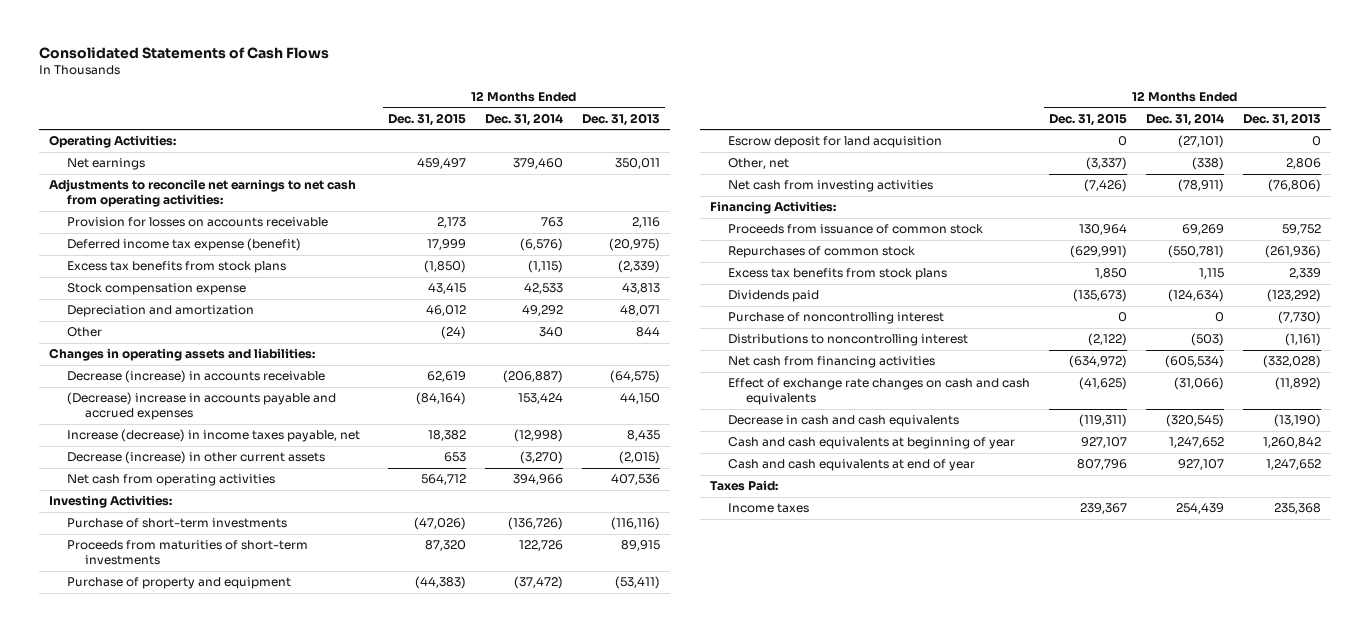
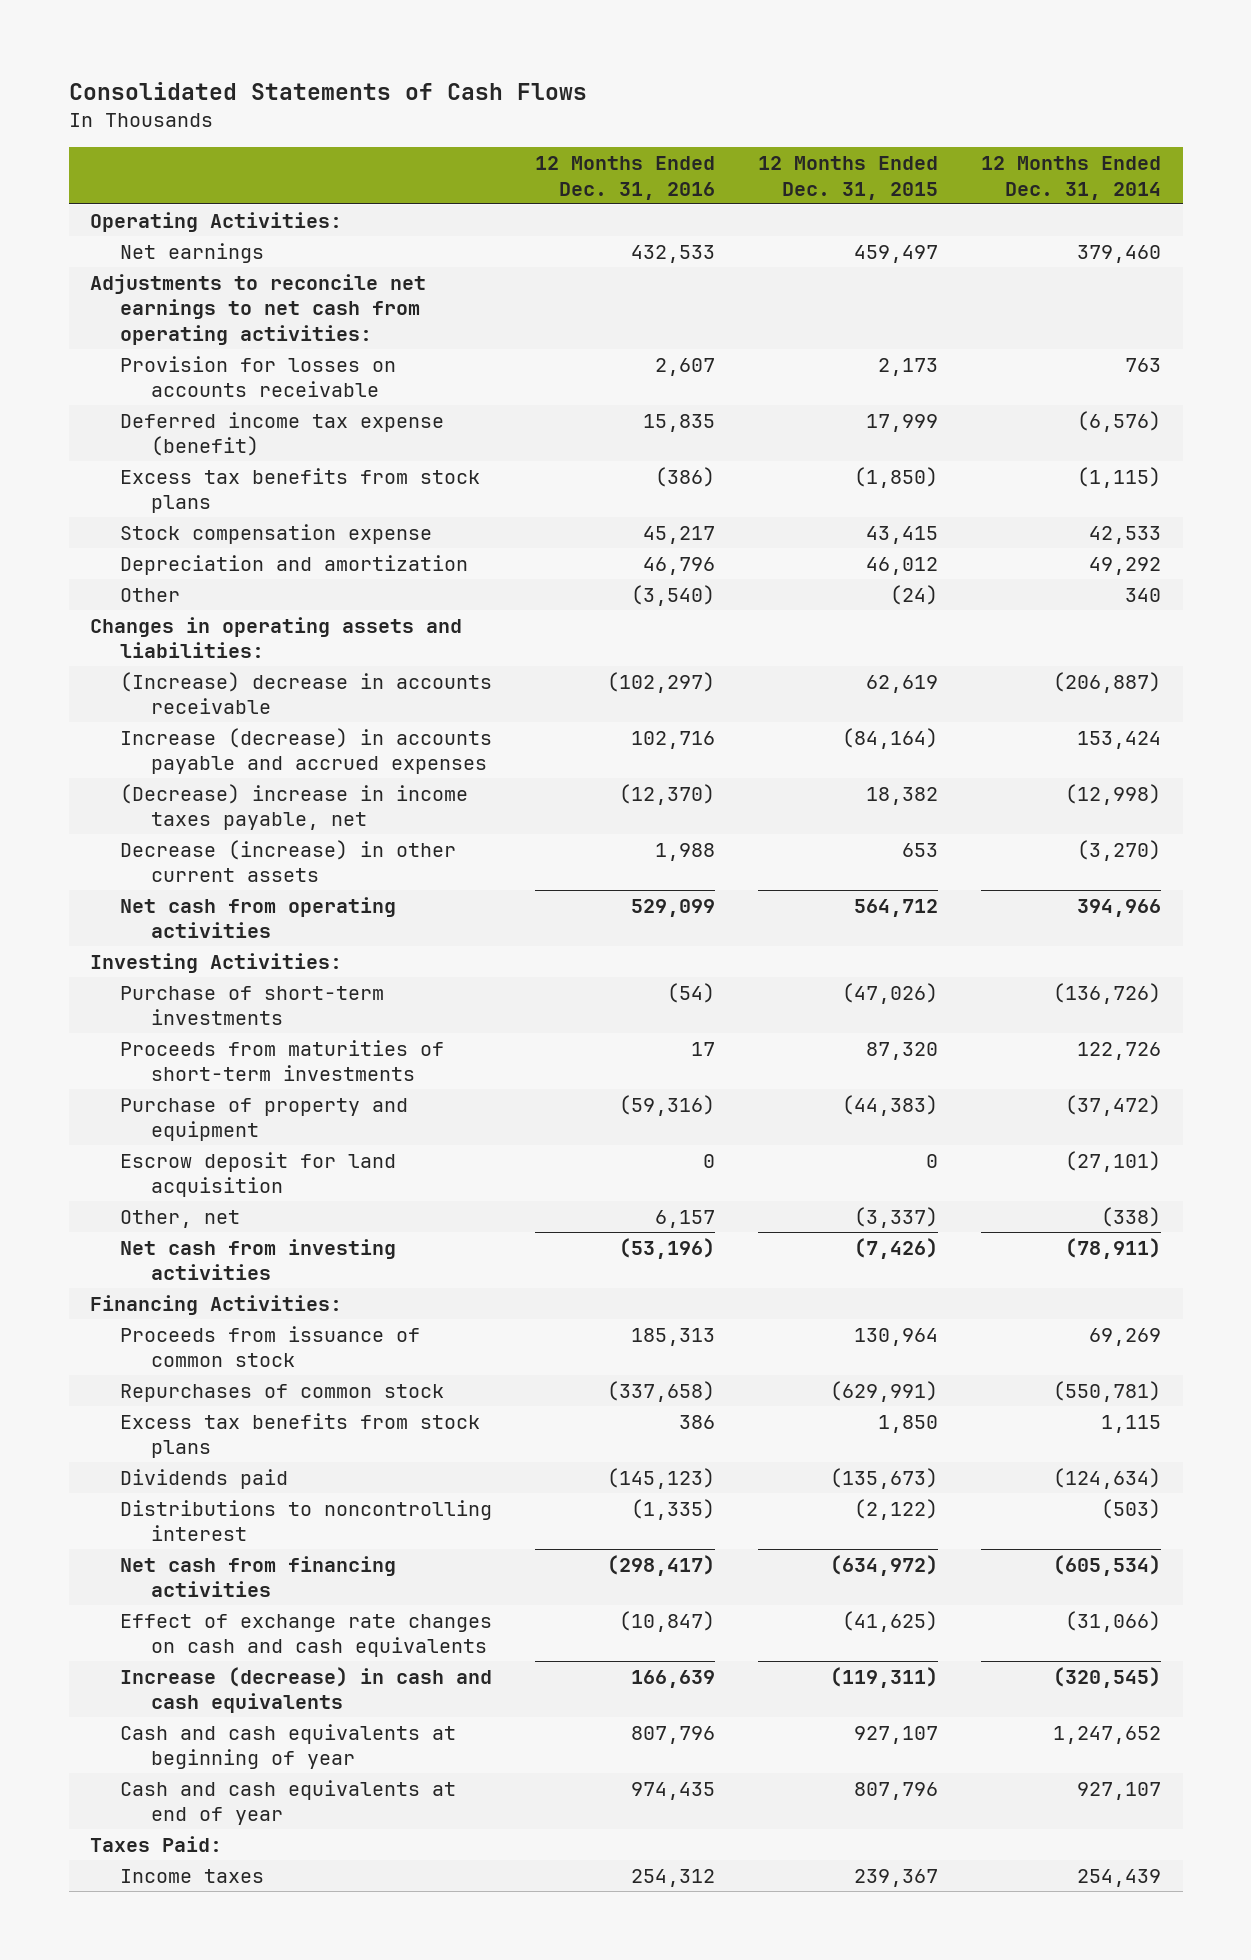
- | 12 Months Ended Dec. 31, 2015 | 12 Months Ended Dec. 31, 2014 | 12 Months Ended Dec. 31, 2013
+ | 12 Months Ended Dec. 31, 2016 | 12 Months Ended Dec. 31, 2015 | 12 Months Ended Dec. 31, 2014
- Decrease (increase) in accounts receivable | 62,619 | (206,887) | (64,575)
- (Decrease) increase in accounts payable and accrued expenses | (84,164) | 153,424 | 44,150
- Increase (decrease) in income taxes payable, net | 18,382 | (12,998) | 8,435
+ (Increase) decrease in accounts receivable | (102,297) | 62,619 | (206,887)
+ Increase (decrease) in accounts payable and accrued expenses | 102,716 | (84,164) | 153,424
+ (Decrease) increase in income taxes payable, net | (12,370) | 18,382 | (12,998)
- Purchase of noncontrolling interest | 0 | 0 | (7,730)
- Decrease in cash and cash equivalents | (119,311) | (320,545) | (13,190)
+ Increase (decrease) in cash and cash equivalents | 166,639 | (119,311) | (320,545)

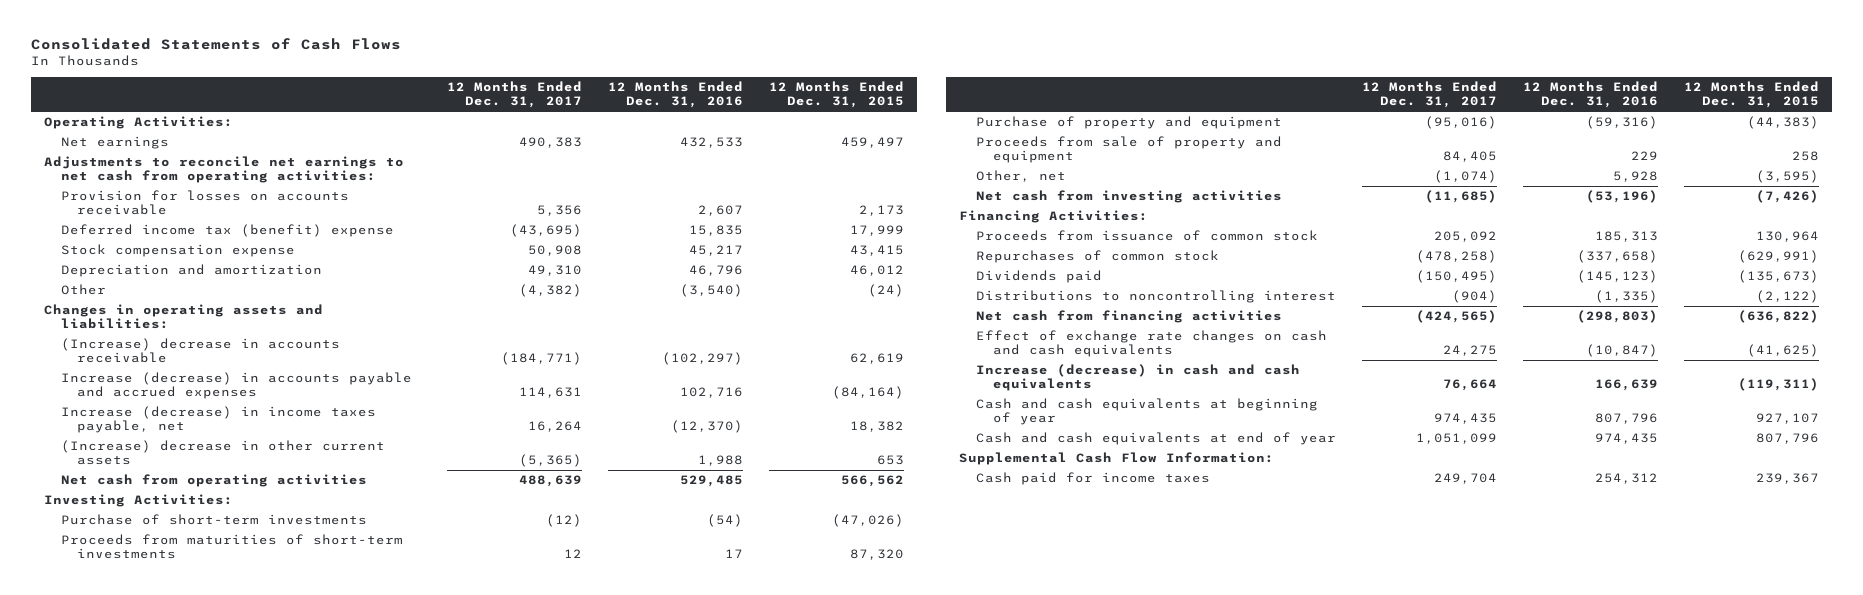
- | 12 Months Ended Dec. 31, 2016 | 12 Months Ended Dec. 31, 2015 | 12 Months Ended Dec. 31, 2014
+ | 12 Months Ended Dec. 31, 2017 | 12 Months Ended Dec. 31, 2016 | 12 Months Ended Dec. 31, 2015
- Deferred income tax expense (benefit) | 15,835 | 17,999 | (6,576)
- Excess tax benefits from stock plans | (386) | (1,850) | (1,115)
+ Deferred income tax (benefit) expense | (43,695) | 15,835 | 17,999
- (Decrease) increase in income taxes payable, net | (12,370) | 18,382 | (12,998)
- Decrease (increase) in other current assets | 1,988 | 653 | (3,270)
- Net cash from operating activities | 529,099 | 564,712 | 394,966
+ Increase (decrease) in income taxes payable, net | 16,264 | (12,370) | 18,382
+ (Increase) decrease in other current assets | (5,365) | 1,988 | 653
+ Net cash from operating activities | 488,639 | 529,485 | 566,562
- Escrow deposit for land acquisition | 0 | 0 | (27,101)
- Other, net | 6,157 | (3,337) | (338)
+ Proceeds from sale of property and equipment | 84,405 | 229 | 258
+ Other, net | (1,074) | 5,928 | (3,595)
- Excess tax benefits from stock plans | 386 | 1,850 | 1,115
- Net cash from financing activities | (298,417) | (634,972) | (605,534)
+ Net cash from financing activities | (424,565) | (298,803) | (636,822)
- Taxes Paid:
- Income taxes | 254,312 | 239,367 | 254,439
+ Supplemental Cash Flow Information:
+ Cash paid for income taxes | 249,704 | 254,312 | 239,367

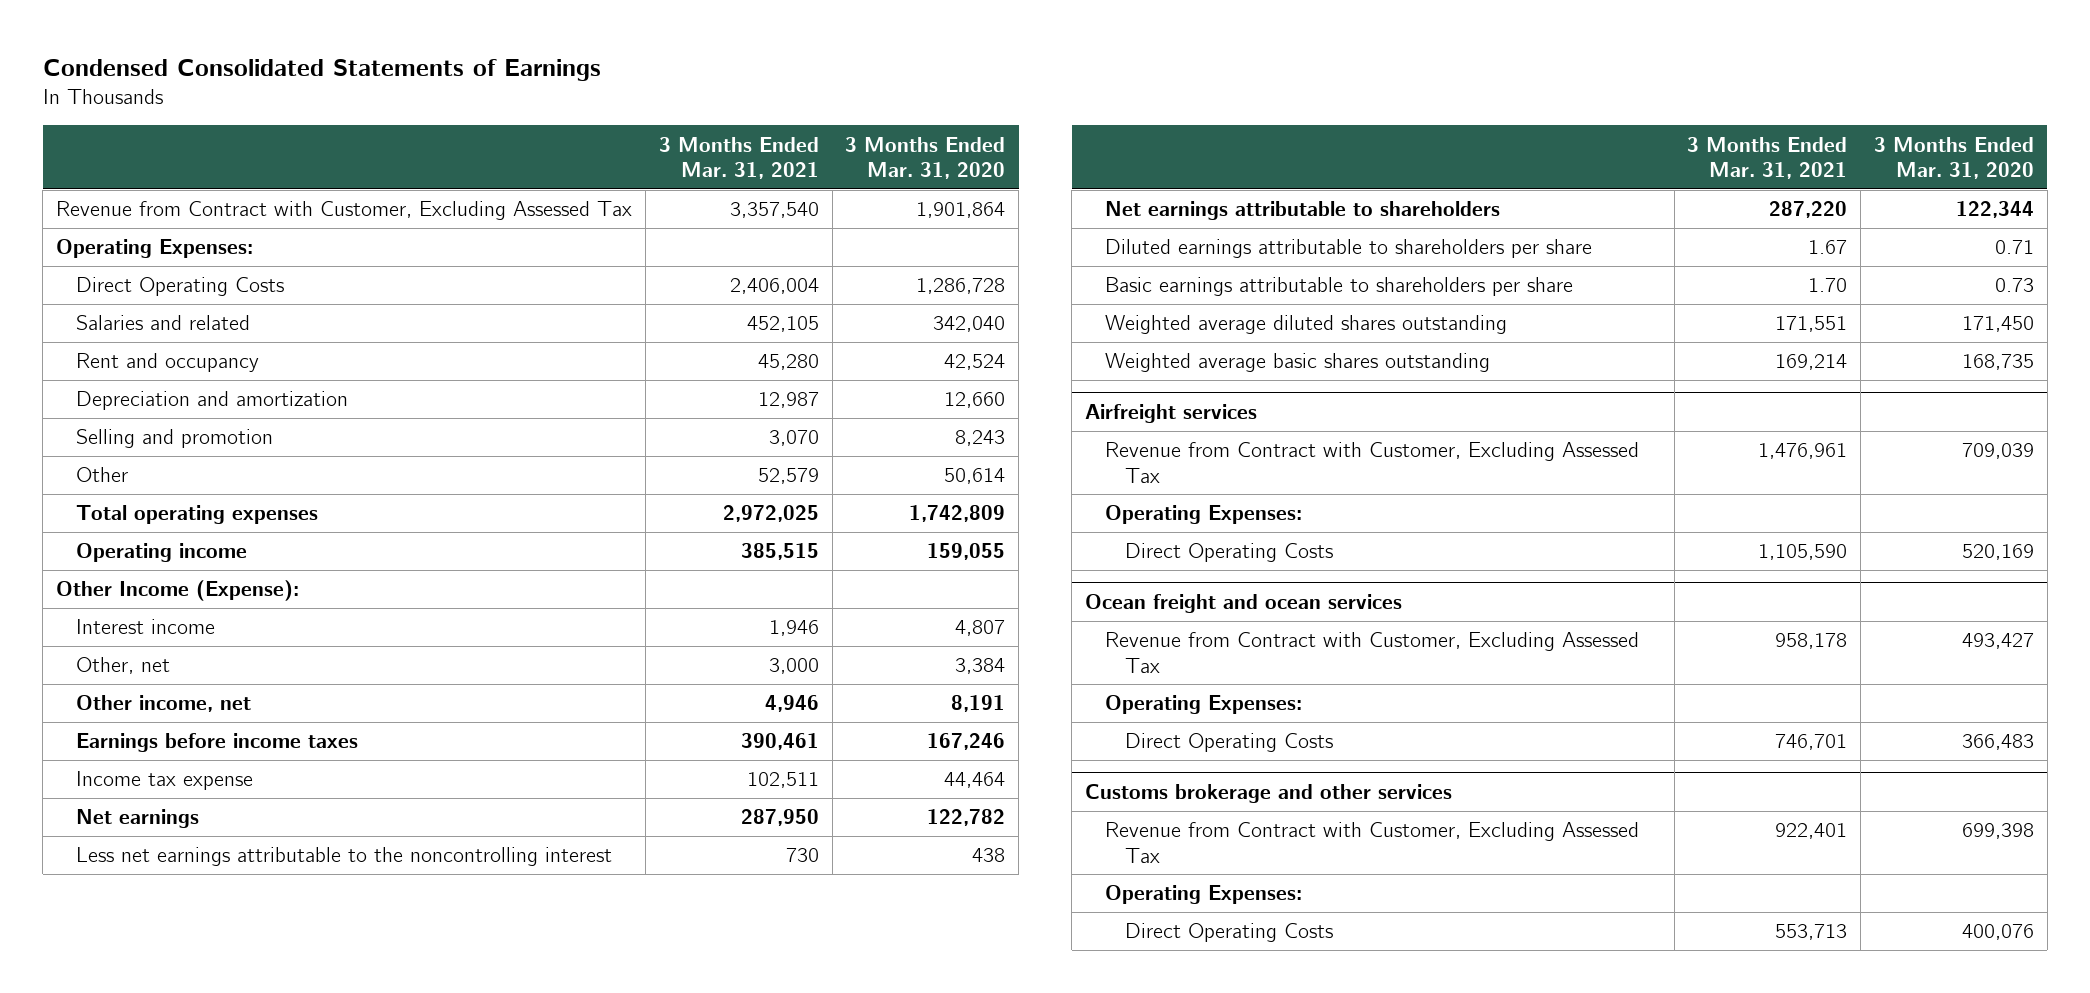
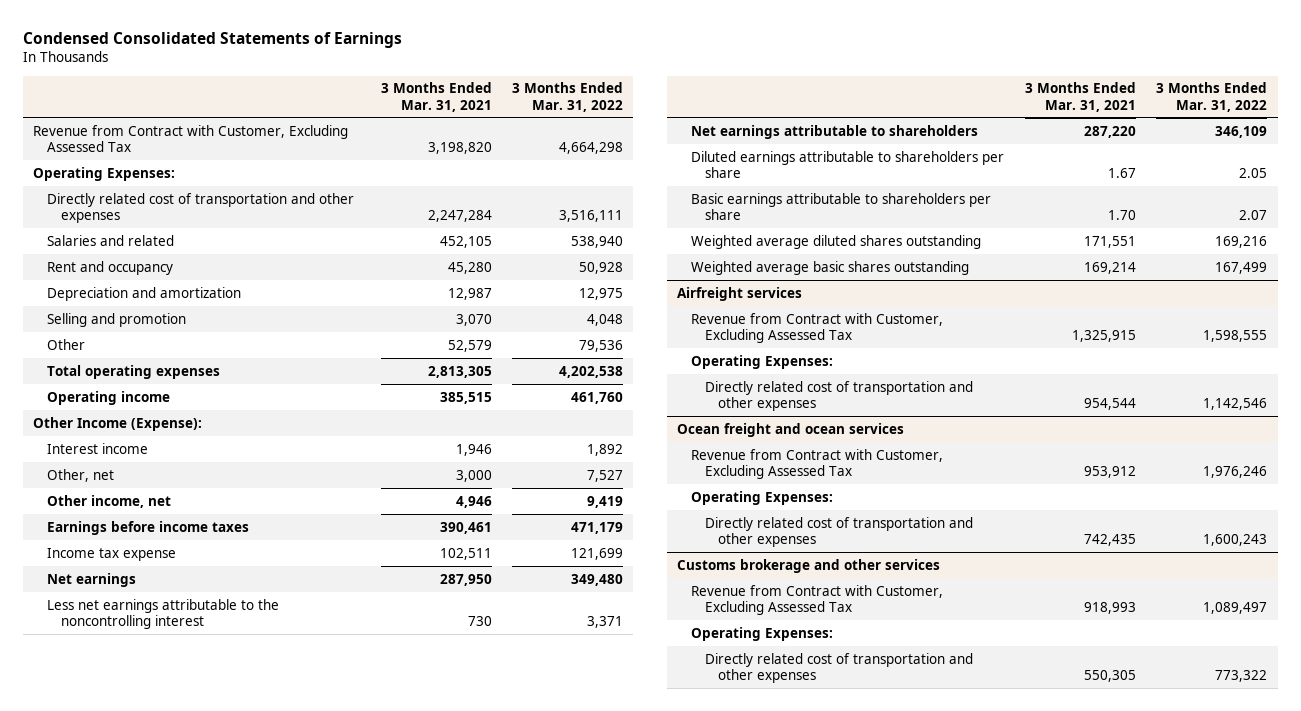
- | 3 Months Ended Mar. 31, 2021 | 3 Months Ended Mar. 31, 2020
+ | 3 Months Ended Mar. 31, 2021 | 3 Months Ended Mar. 31, 2022
- Revenue from Contract with Customer, Excluding Assessed Tax | 3,357,540 | 1,901,864
+ Revenue from Contract with Customer, Excluding Assessed Tax | 3,198,820 | 4,664,298
- Direct Operating Costs | 2,406,004 | 1,286,728
+ Directly related cost of transportation and other expenses | 2,247,284 | 3,516,111
- Total operating expenses | 2,972,025 | 1,742,809
+ Total operating expenses | 2,813,305 | 4,202,538
@ Airfreight services
- Revenue from Contract with Customer, Excluding Assessed Tax | 1,476,961 | 709,039
+ Revenue from Contract with Customer, Excluding Assessed Tax | 1,325,915 | 1,598,555
- Direct Operating Costs | 1,105,590 | 520,169
+ Directly related cost of transportation and other expenses | 954,544 | 1,142,546
@ Ocean freight and ocean services
- Revenue from Contract with Customer, Excluding Assessed Tax | 958,178 | 493,427
+ Revenue from Contract with Customer, Excluding Assessed Tax | 953,912 | 1,976,246
- Direct Operating Costs | 746,701 | 366,483
+ Directly related cost of transportation and other expenses | 742,435 | 1,600,243
@ Customs brokerage and other services
- Revenue from Contract with Customer, Excluding Assessed Tax | 922,401 | 699,398
+ Revenue from Contract with Customer, Excluding Assessed Tax | 918,993 | 1,089,497
- Direct Operating Costs | 553,713 | 400,076
+ Directly related cost of transportation and other expenses | 550,305 | 773,322

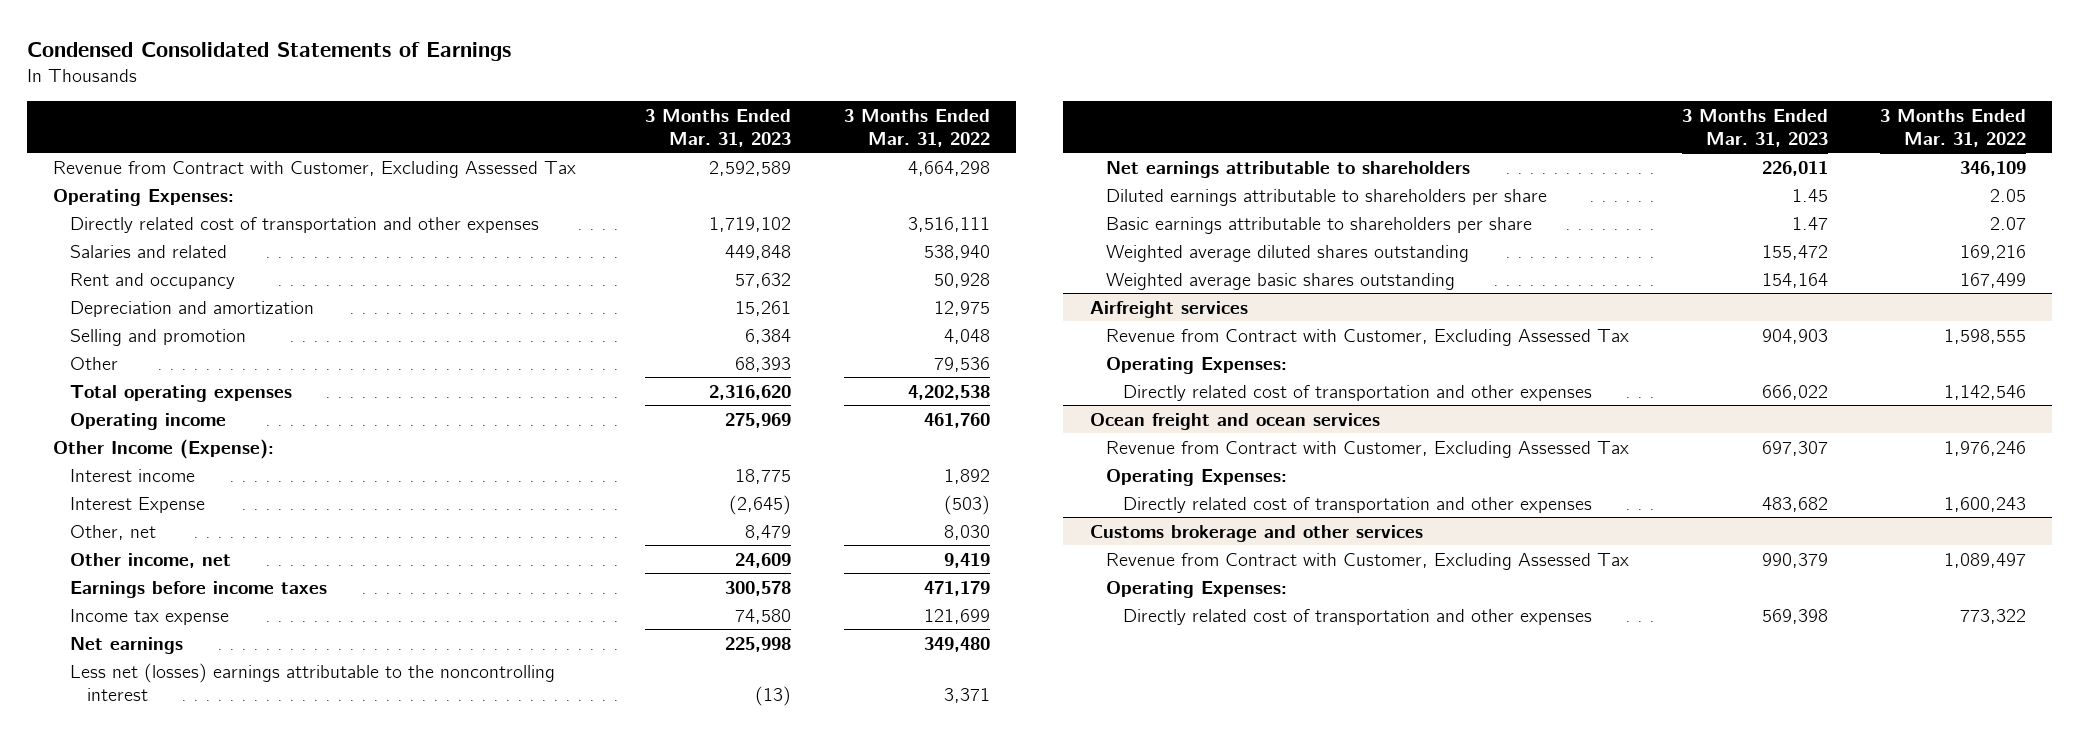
- | 3 Months Ended Mar. 31, 2021 | 3 Months Ended Mar. 31, 2022
+ | 3 Months Ended Mar. 31, 2023 | 3 Months Ended Mar. 31, 2022
- Other, net | 3,000 | 7,527
+ Interest Expense | (2,645) | (503)
+ Other, net | 8,479 | 8,030
- Less net earnings attributable to the noncontrolling interest | 730 | 3,371
+ Less net (losses) earnings attributable to the noncontrolling interest | (13) | 3,371

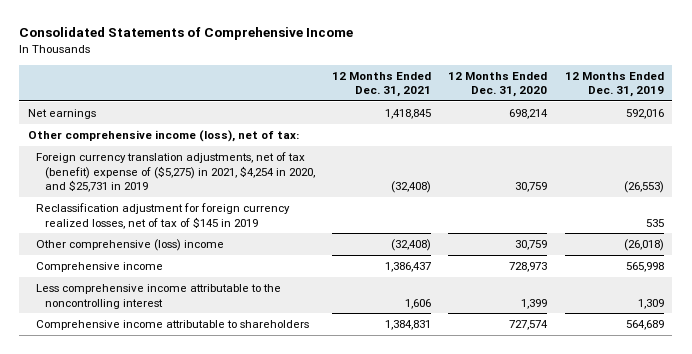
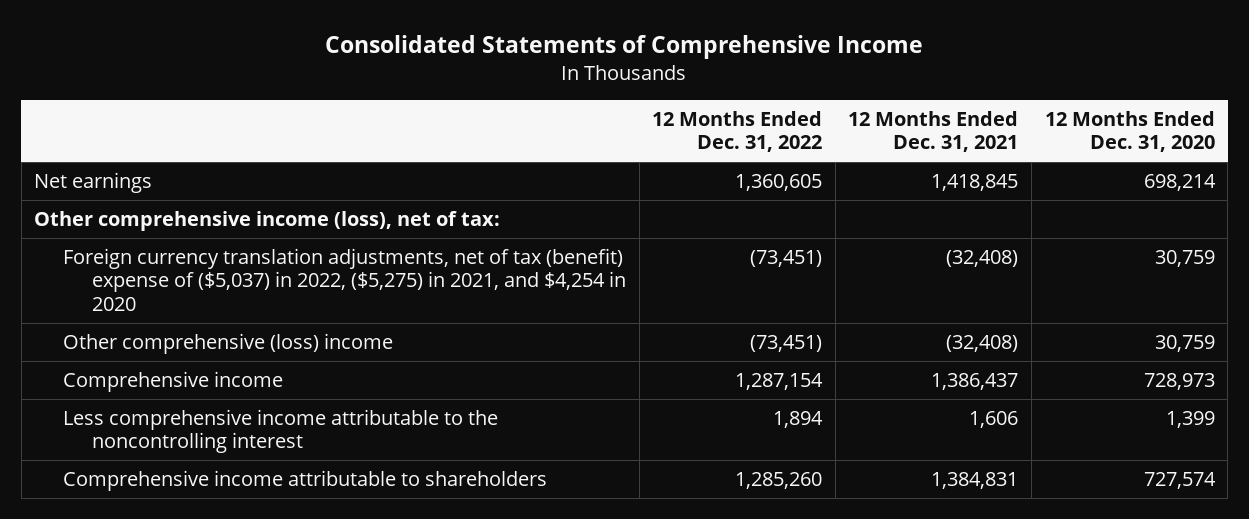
- | 12 Months Ended Dec. 31, 2021 | 12 Months Ended Dec. 31, 2020 | 12 Months Ended Dec. 31, 2019
+ | 12 Months Ended Dec. 31, 2022 | 12 Months Ended Dec. 31, 2021 | 12 Months Ended Dec. 31, 2020
- Foreign currency translation adjustments, net of tax (benefit) expense of ($5,275) in 2021, $4,254 in 2020, and $25,731 in 2019 | (32,408) | 30,759 | (26,553)
- Reclassification adjustment for foreign currency realized losses, net of tax of $145 in 2019 | | | 535
+ Foreign currency translation adjustments, net of tax (benefit) expense of ($5,037) in 2022, ($5,275) in 2021, and $4,254 in 2020 | (73,451) | (32,408) | 30,759

